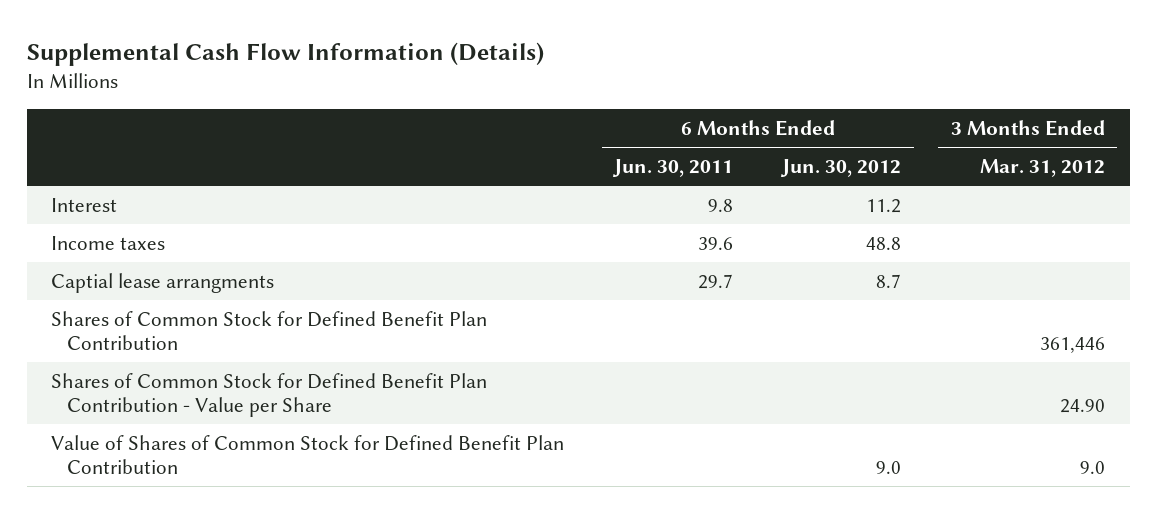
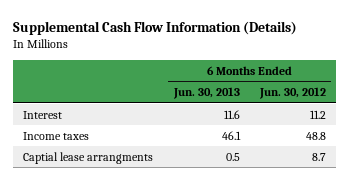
- | 6 Months Ended Jun. 30, 2011 | 6 Months Ended Jun. 30, 2012 | 3 Months Ended Mar. 31, 2012
+ | 6 Months Ended Jun. 30, 2013 | 6 Months Ended Jun. 30, 2012
- Shares of Common Stock for Defined Benefit Plan Contribution | | | 361,446
- Shares of Common Stock for Defined Benefit Plan Contribution - Value per Share | | | 24.90
- Value of Shares of Common Stock for Defined Benefit Plan Contribution | | 9.0 | 9.0

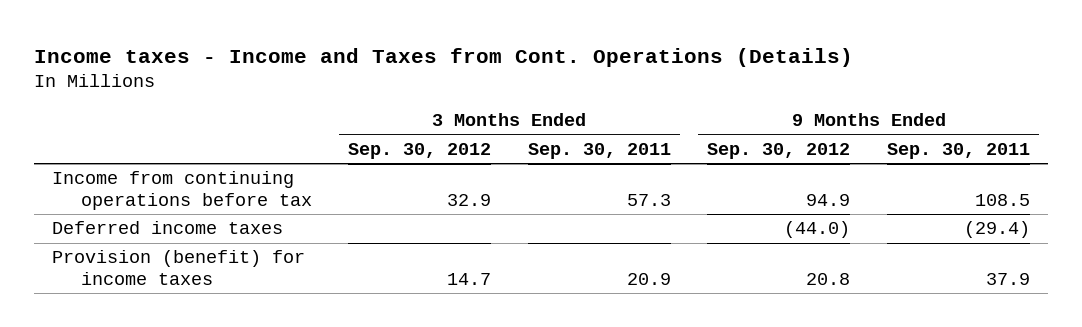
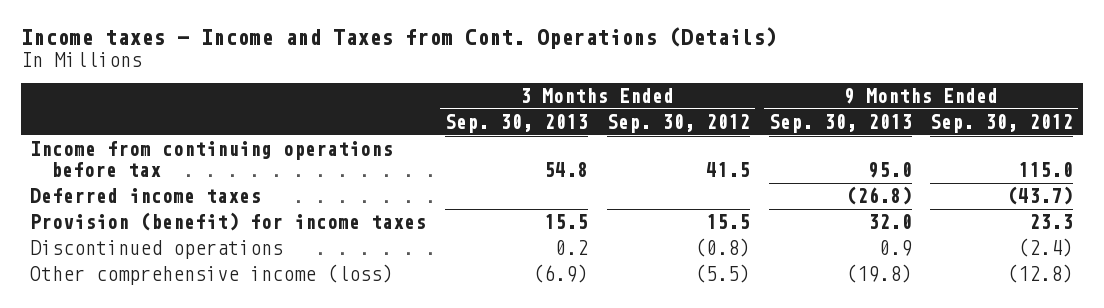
- | 3 Months Ended Sep. 30, 2012 | 3 Months Ended Sep. 30, 2011 | 9 Months Ended Sep. 30, 2012 | 9 Months Ended Sep. 30, 2011
+ | 3 Months Ended Sep. 30, 2013 | 3 Months Ended Sep. 30, 2012 | 9 Months Ended Sep. 30, 2013 | 9 Months Ended Sep. 30, 2012
- Income from continuing operations before tax | 32.9 | 57.3 | 94.9 | 108.5
- Deferred income taxes | | | (44.0) | (29.4)
- Provision (benefit) for income taxes | 14.7 | 20.9 | 20.8 | 37.9
+ Income from continuing operations before tax | 54.8 | 41.5 | 95.0 | 115.0
+ Deferred income taxes | | | (26.8) | (43.7)
+ Provision (benefit) for income taxes | 15.5 | 15.5 | 32.0 | 23.3
+ Discontinued operations | 0.2 | (0.8) | 0.9 | (2.4)
+ Other comprehensive income (loss) | (6.9) | (5.5) | (19.8) | (12.8)

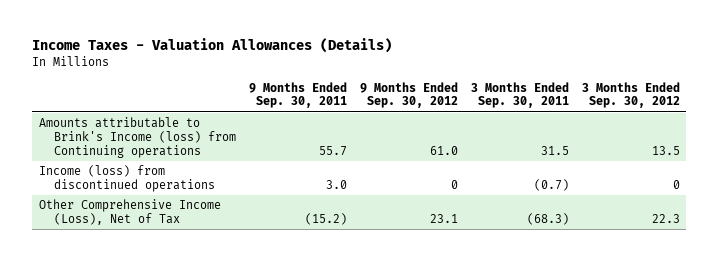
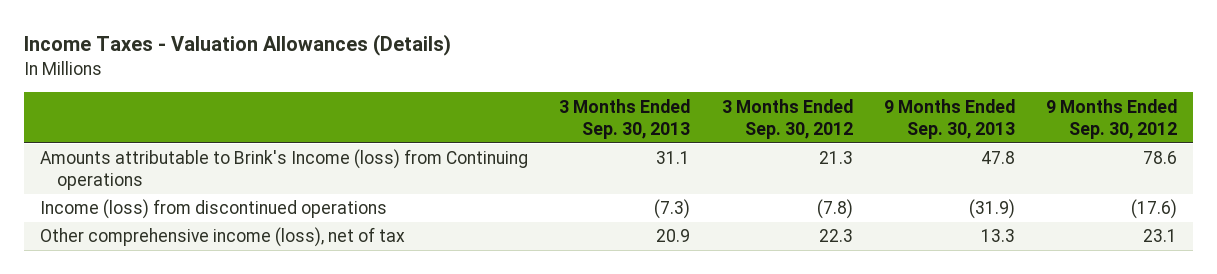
- | 9 Months Ended Sep. 30, 2011 | 9 Months Ended Sep. 30, 2012 | 3 Months Ended Sep. 30, 2011 | 3 Months Ended Sep. 30, 2012
+ | 3 Months Ended Sep. 30, 2013 | 3 Months Ended Sep. 30, 2012 | 9 Months Ended Sep. 30, 2013 | 9 Months Ended Sep. 30, 2012
- Amounts attributable to Brink's Income (loss) from Continuing operations | 55.7 | 61.0 | 31.5 | 13.5
- Income (loss) from discontinued operations | 3.0 | 0 | (0.7) | 0
- Other Comprehensive Income (Loss), Net of Tax | (15.2) | 23.1 | (68.3) | 22.3
+ Amounts attributable to Brink's Income (loss) from Continuing operations | 31.1 | 21.3 | 47.8 | 78.6
+ Income (loss) from discontinued operations | (7.3) | (7.8) | (31.9) | (17.6)
+ Other comprehensive income (loss), net of tax | 20.9 | 22.3 | 13.3 | 23.1

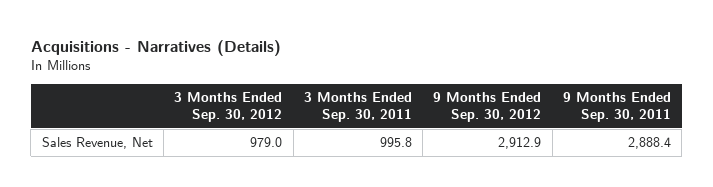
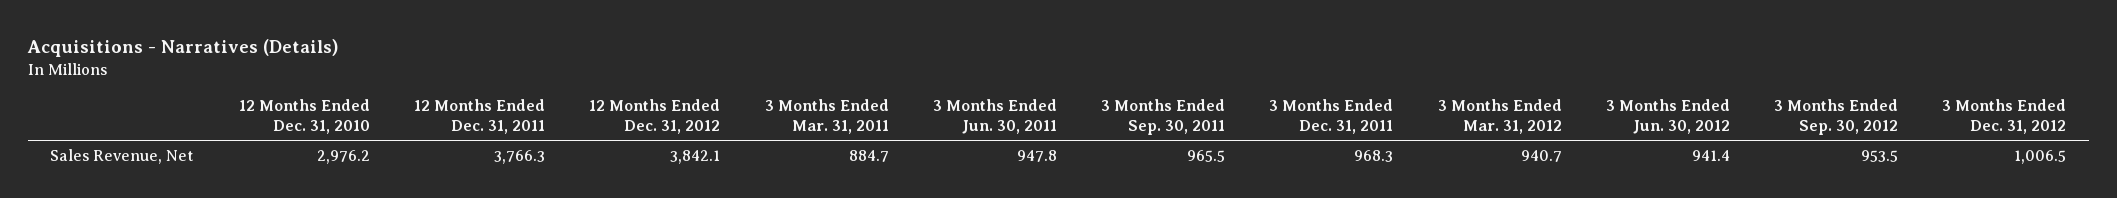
- | 3 Months Ended Sep. 30, 2012 | 3 Months Ended Sep. 30, 2011 | 9 Months Ended Sep. 30, 2012 | 9 Months Ended Sep. 30, 2011
+ | 12 Months Ended Dec. 31, 2010 | 12 Months Ended Dec. 31, 2011 | 12 Months Ended Dec. 31, 2012 | 3 Months Ended Mar. 31, 2011 | 3 Months Ended Jun. 30, 2011 | 3 Months Ended Sep. 30, 2011 | 3 Months Ended Dec. 31, 2011 | 3 Months Ended Mar. 31, 2012 | 3 Months Ended Jun. 30, 2012 | 3 Months Ended Sep. 30, 2012 | 3 Months Ended Dec. 31, 2012
- Sales Revenue, Net | 979.0 | 995.8 | 2,912.9 | 2,888.4
+ Sales Revenue, Net | 2,976.2 | 3,766.3 | 3,842.1 | 884.7 | 947.8 | 965.5 | 968.3 | 940.7 | 941.4 | 953.5 | 1,006.5

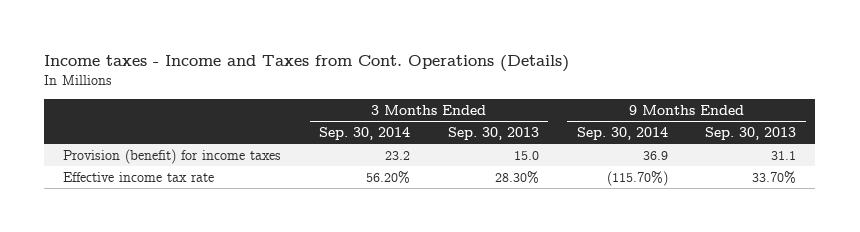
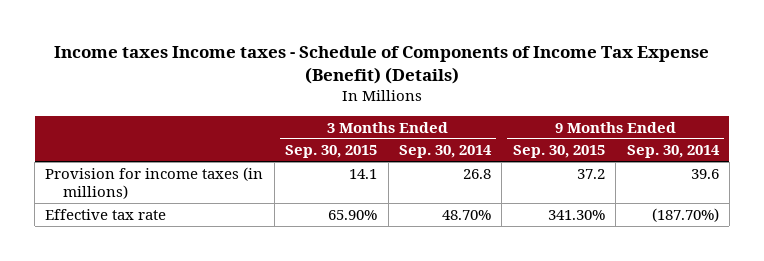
- Income taxes - Income and Taxes from Cont. Operations (Details)
+ Income taxes Income taxes - Schedule of Components of Income Tax Expense (Benefit) (Details)
- | 3 Months Ended Sep. 30, 2014 | 3 Months Ended Sep. 30, 2013 | 9 Months Ended Sep. 30, 2014 | 9 Months Ended Sep. 30, 2013
+ | 3 Months Ended Sep. 30, 2015 | 3 Months Ended Sep. 30, 2014 | 9 Months Ended Sep. 30, 2015 | 9 Months Ended Sep. 30, 2014
- Provision (benefit) for income taxes | 23.2 | 15.0 | 36.9 | 31.1
- Effective income tax rate | 56.20% | 28.30% | (115.70%) | 33.70%
+ Provision for income taxes (in millions) | 14.1 | 26.8 | 37.2 | 39.6
+ Effective tax rate | 65.90% | 48.70% | 341.30% | (187.70%)

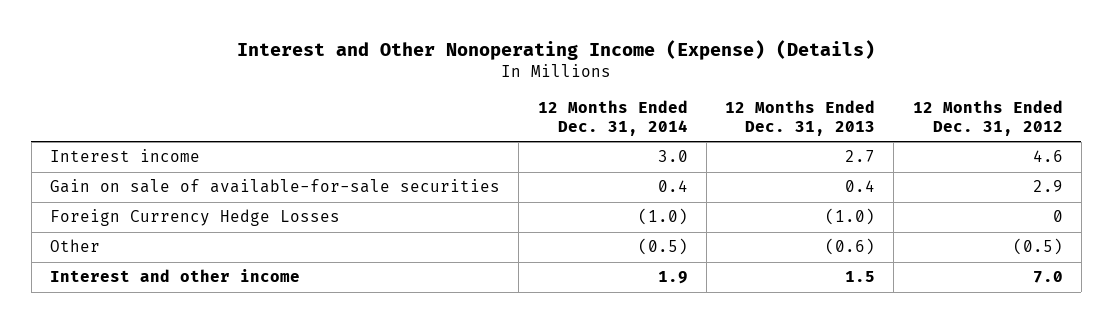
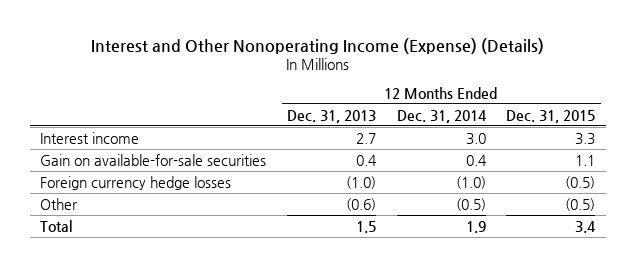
- | 12 Months Ended Dec. 31, 2014 | 12 Months Ended Dec. 31, 2013 | 12 Months Ended Dec. 31, 2012
+ | 12 Months Ended Dec. 31, 2013 | 12 Months Ended Dec. 31, 2014 | 12 Months Ended Dec. 31, 2015
- Gain on sale of available-for-sale securities | 0.4 | 0.4 | 2.9
- Foreign Currency Hedge Losses | (1.0) | (1.0) | 0
+ Gain on available-for-sale securities | 0.4 | 0.4 | 1.1
+ Foreign currency hedge losses | (1.0) | (1.0) | (0.5)
- Interest and other income | 1.9 | 1.5 | 7.0
+ Total | 1.5 | 1.9 | 3.4

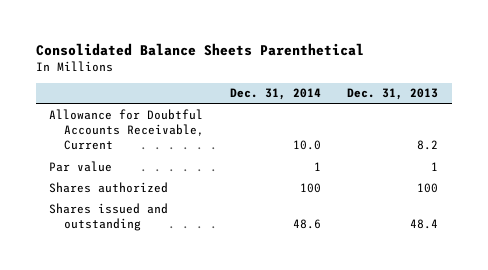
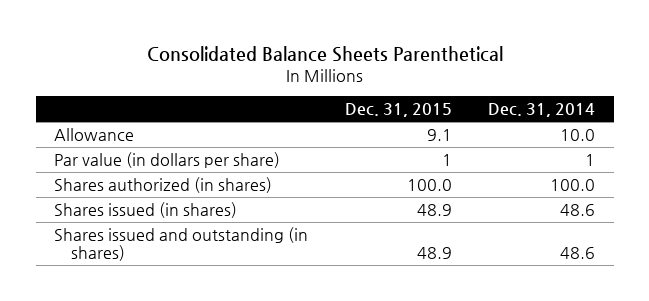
- | Dec. 31, 2014 | Dec. 31, 2013
+ | Dec. 31, 2015 | Dec. 31, 2014
- Allowance for Doubtful Accounts Receivable, Current | 10.0 | 8.2
- Par value | 1 | 1
- Shares authorized | 100 | 100
- Shares issued and outstanding | 48.6 | 48.4
+ Allowance | 9.1 | 10.0
+ Par value (in dollars per share) | 1 | 1
+ Shares authorized (in shares) | 100.0 | 100.0
+ Shares issued (in shares) | 48.9 | 48.6
+ Shares issued and outstanding (in shares) | 48.9 | 48.6

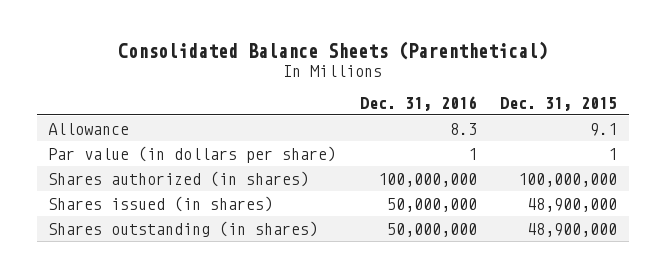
- Consolidated Balance Sheets Parenthetical
+ Consolidated Balance Sheets (Parenthetical)
- | Dec. 31, 2015 | Dec. 31, 2014
+ | Dec. 31, 2016 | Dec. 31, 2015
- Shares authorized (in shares) | 100.0 | 100.0
- Shares issued (in shares) | 48.9 | 48.6
- Shares issued and outstanding (in shares) | 48.9 | 48.6
+ Shares authorized (in shares) | 100,000,000 | 100,000,000
+ Shares issued (in shares) | 50,000,000 | 48,900,000
+ Shares outstanding (in shares) | 50,000,000 | 48,900,000

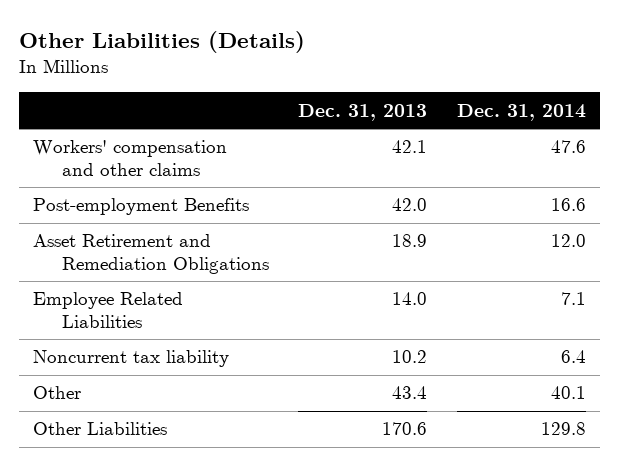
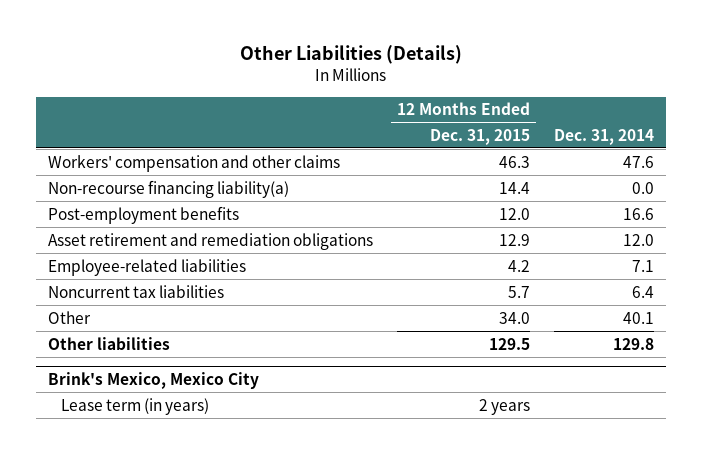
- | Dec. 31, 2013 | Dec. 31, 2014
+ | 12 Months Ended Dec. 31, 2015 | Dec. 31, 2014
- Post-employment Benefits | 42.0 | 16.6
- Asset Retirement and Remediation Obligations | 18.9 | 12.0
- Employee Related Liabilities | 14.0 | 7.1
- Noncurrent tax liability | 10.2 | 6.4
+ Non-recourse financing liability(a) | 14.4 | 0.0
+ Post-employment benefits | 12.0 | 16.6
+ Asset retirement and remediation obligations | 12.9 | 12.0
+ Employee-related liabilities | 4.2 | 7.1
+ Noncurrent tax liabilities | 5.7 | 6.4
- Other Liabilities | 170.6 | 129.8
+ Other liabilities | 129.5 | 129.8
+ Brink's Mexico, Mexico City
+ Lease term (in years) | 2 years |

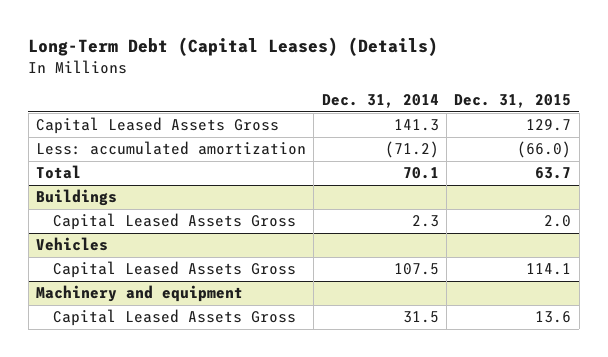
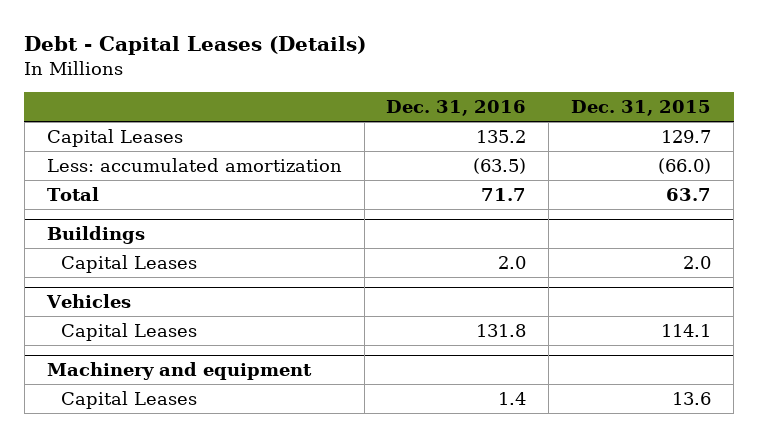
- Long-Term Debt (Capital Leases) (Details)
+ Debt - Capital Leases (Details)
- | Dec. 31, 2014 | Dec. 31, 2015
+ | Dec. 31, 2016 | Dec. 31, 2015
- Capital Leased Assets Gross | 141.3 | 129.7
+ Capital Leases | 135.2 | 129.7
@ Buildings
- Capital Leased Assets Gross | 2.3 | 2.0
+ Capital Leases | 2.0 | 2.0
@ Vehicles
- Capital Leased Assets Gross | 107.5 | 114.1
+ Capital Leases | 131.8 | 114.1
@ Machinery and equipment
- Capital Leased Assets Gross | 31.5 | 13.6
+ Capital Leases | 1.4 | 13.6

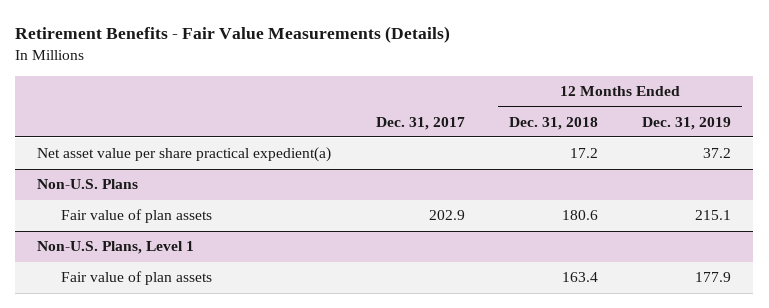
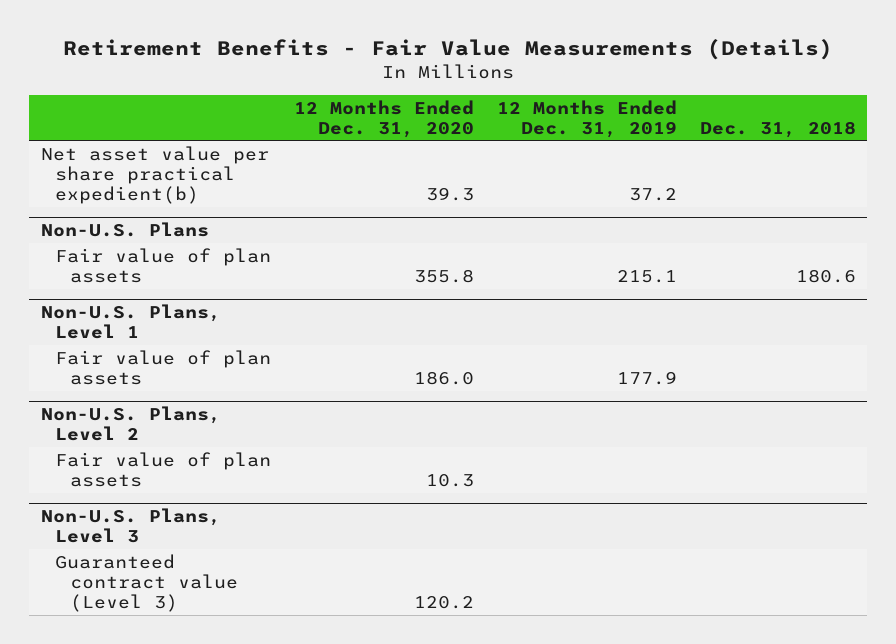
- | Dec. 31, 2017 | 12 Months Ended Dec. 31, 2018 | 12 Months Ended Dec. 31, 2019
+ | 12 Months Ended Dec. 31, 2020 | 12 Months Ended Dec. 31, 2019 | Dec. 31, 2018
- Net asset value per share practical expedient(a) | | 17.2 | 37.2
+ Net asset value per share practical expedient(b) | 39.3 | 37.2 |
+ Non-U.S. Plans, Level 2
+ Fair value of plan assets | 10.3 | |
+ Non-U.S. Plans, Level 3
+ Guaranteed contract value (Level 3) | 120.2 | |

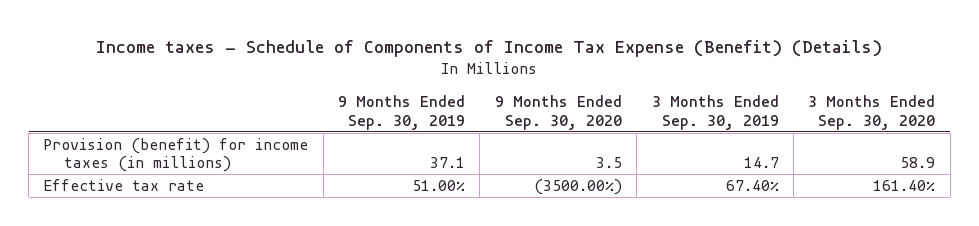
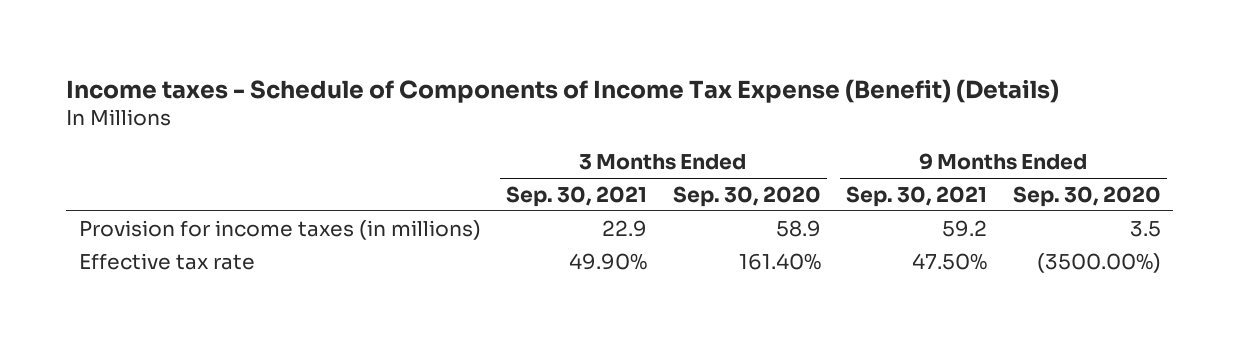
- | 9 Months Ended Sep. 30, 2019 | 9 Months Ended Sep. 30, 2020 | 3 Months Ended Sep. 30, 2019 | 3 Months Ended Sep. 30, 2020
+ | 3 Months Ended Sep. 30, 2021 | 3 Months Ended Sep. 30, 2020 | 9 Months Ended Sep. 30, 2021 | 9 Months Ended Sep. 30, 2020
- Provision (benefit) for income taxes (in millions) | 37.1 | 3.5 | 14.7 | 58.9
+ Provision for income taxes (in millions) | 22.9 | 58.9 | 59.2 | 3.5

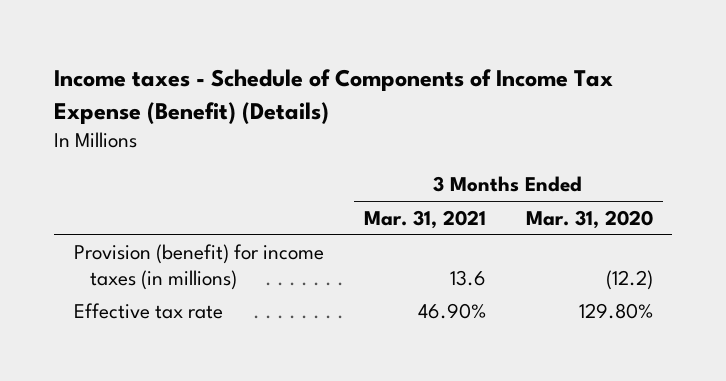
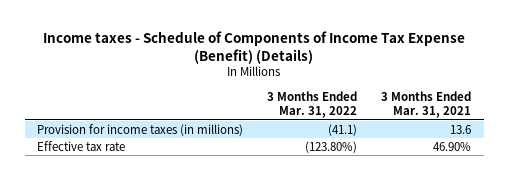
- | 3 Months Ended Mar. 31, 2021 | 3 Months Ended Mar. 31, 2020
+ | 3 Months Ended Mar. 31, 2022 | 3 Months Ended Mar. 31, 2021
- Provision (benefit) for income taxes (in millions) | 13.6 | (12.2)
+ Provision for income taxes (in millions) | (41.1) | 13.6

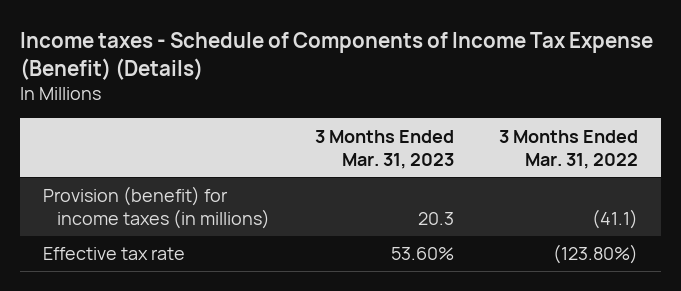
- | 3 Months Ended Mar. 31, 2022 | 3 Months Ended Mar. 31, 2021
+ | 3 Months Ended Mar. 31, 2023 | 3 Months Ended Mar. 31, 2022
- Provision for income taxes (in millions) | (41.1) | 13.6
+ Provision (benefit) for income taxes (in millions) | 20.3 | (41.1)

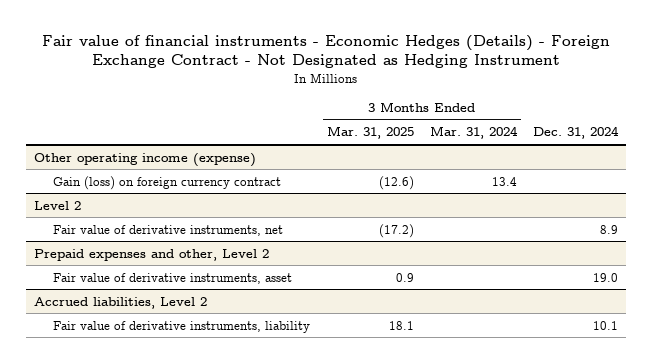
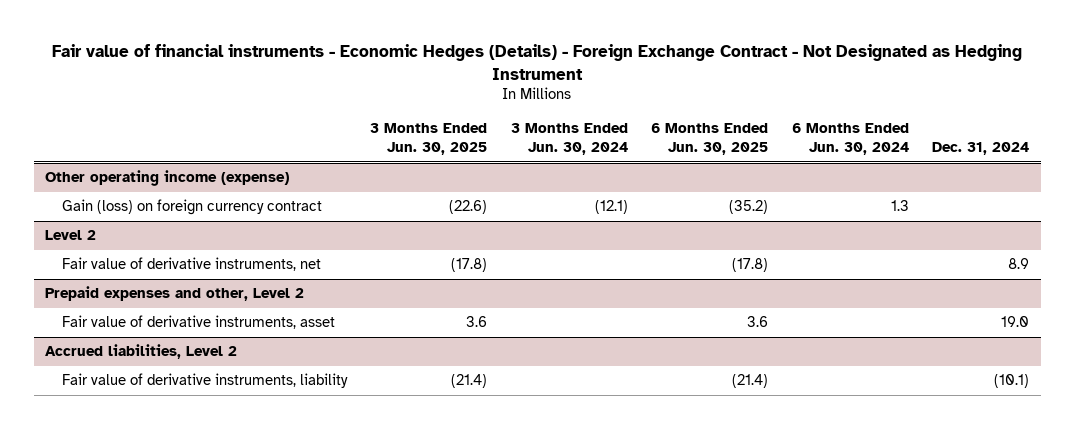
- | 3 Months Ended Mar. 31, 2025 | 3 Months Ended Mar. 31, 2024 | Dec. 31, 2024
+ | 3 Months Ended Jun. 30, 2025 | 3 Months Ended Jun. 30, 2024 | 6 Months Ended Jun. 30, 2025 | 6 Months Ended Jun. 30, 2024 | Dec. 31, 2024
@ Accrued liabilities, Level 2
- Fair value of derivative instruments, liability | 18.1 | | 10.1
+ Fair value of derivative instruments, liability | (21.4) | | (21.4) | | (10.1)

